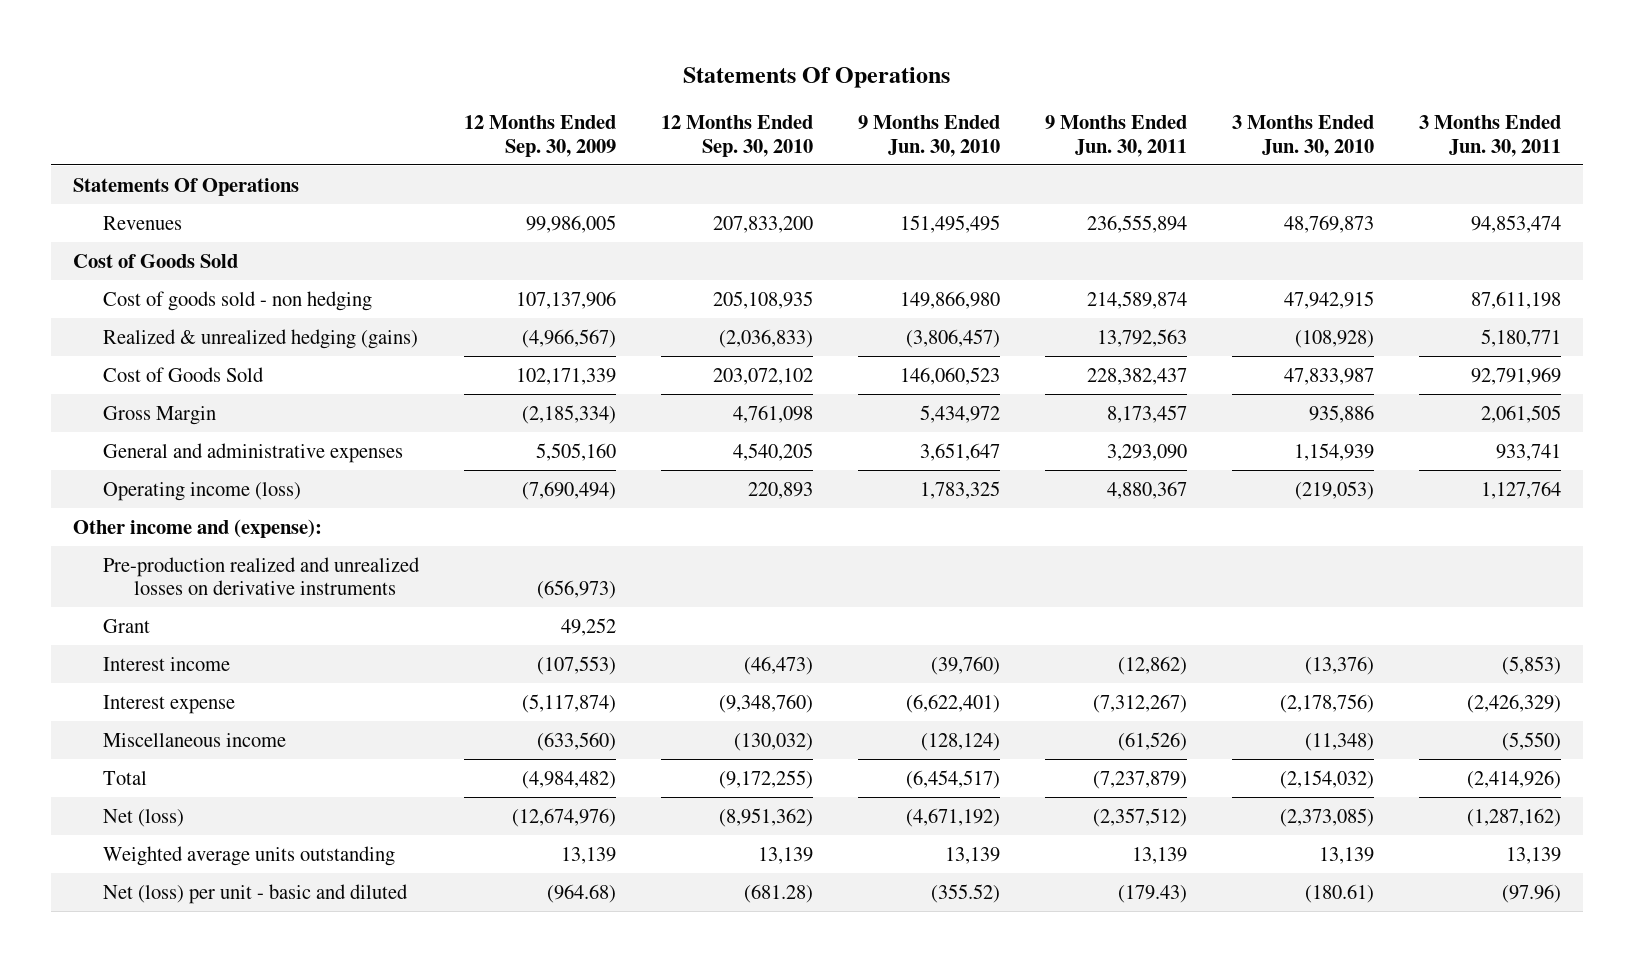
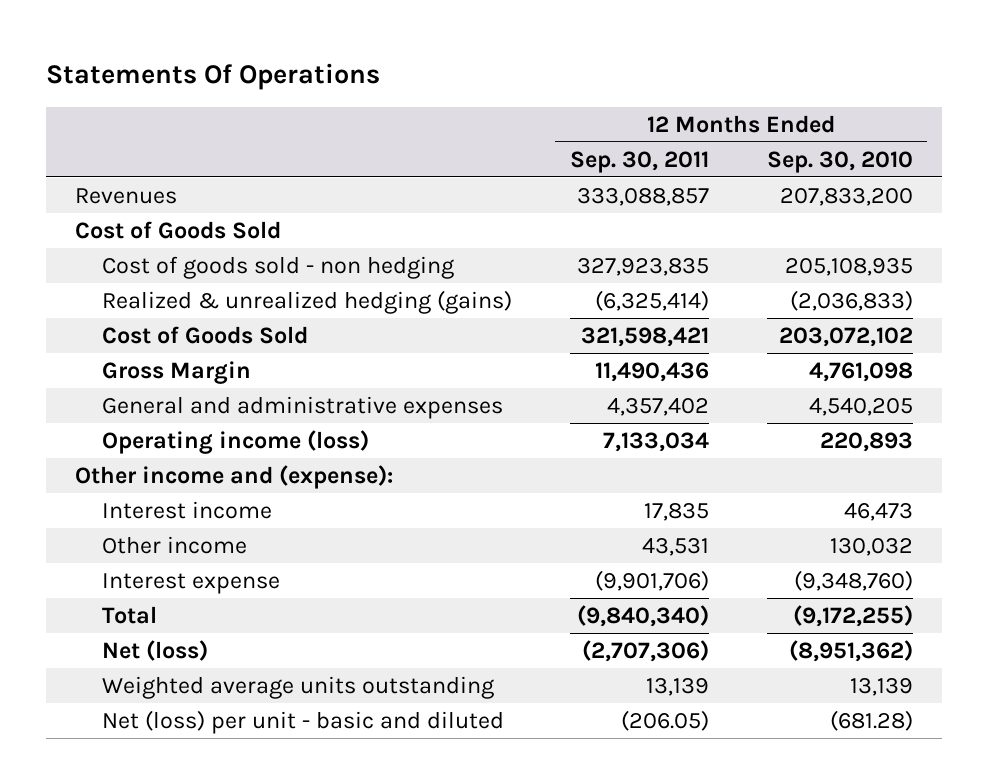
- | 12 Months Ended Sep. 30, 2009 | 12 Months Ended Sep. 30, 2010 | 9 Months Ended Jun. 30, 2010 | 9 Months Ended Jun. 30, 2011 | 3 Months Ended Jun. 30, 2010 | 3 Months Ended Jun. 30, 2011
+ | 12 Months Ended Sep. 30, 2011 | 12 Months Ended Sep. 30, 2010
- Statements Of Operations
- Pre-production realized and unrealized losses on derivative instruments | (656,973) | | | | |
- Grant | 49,252 | | | | |
- Interest income | (107,553) | (46,473) | (39,760) | (12,862) | (13,376) | (5,853)
+ Interest income | 17,835 | 46,473
+ Other income | 43,531 | 130,032
- Miscellaneous income | (633,560) | (130,032) | (128,124) | (61,526) | (11,348) | (5,550)

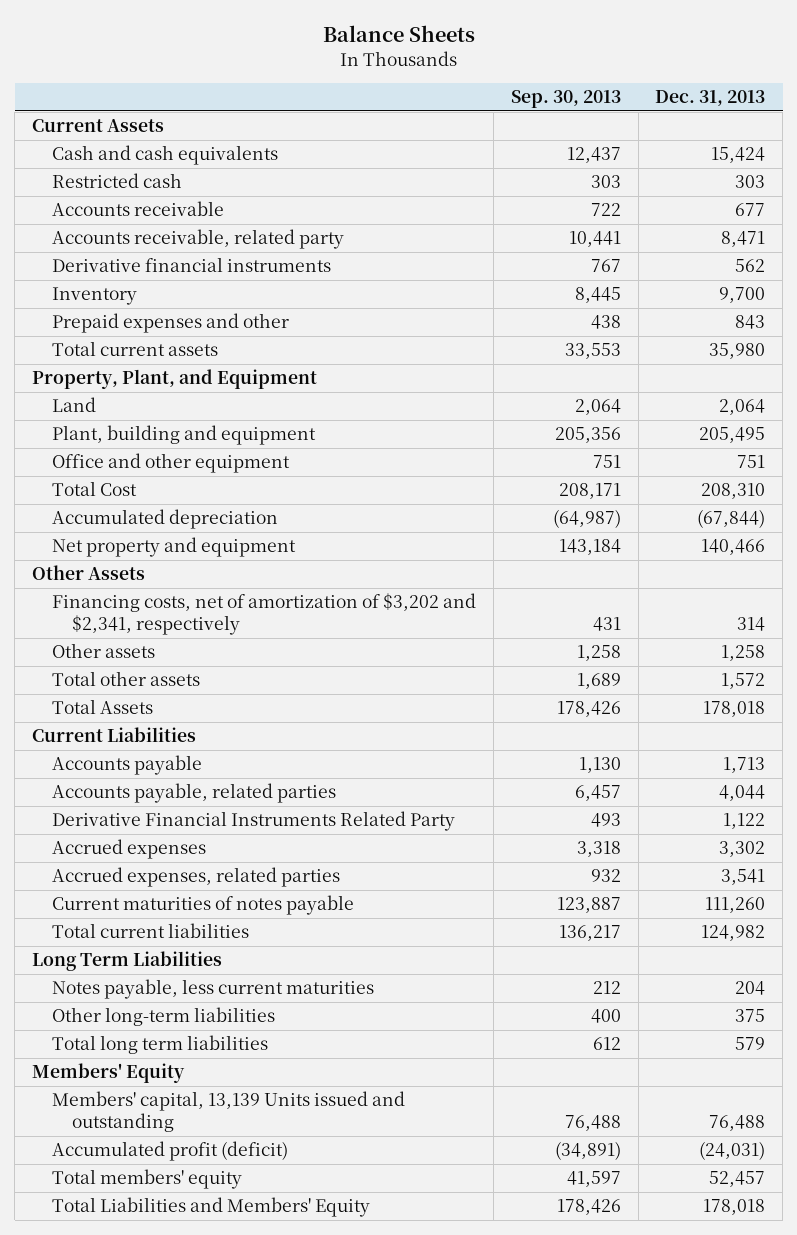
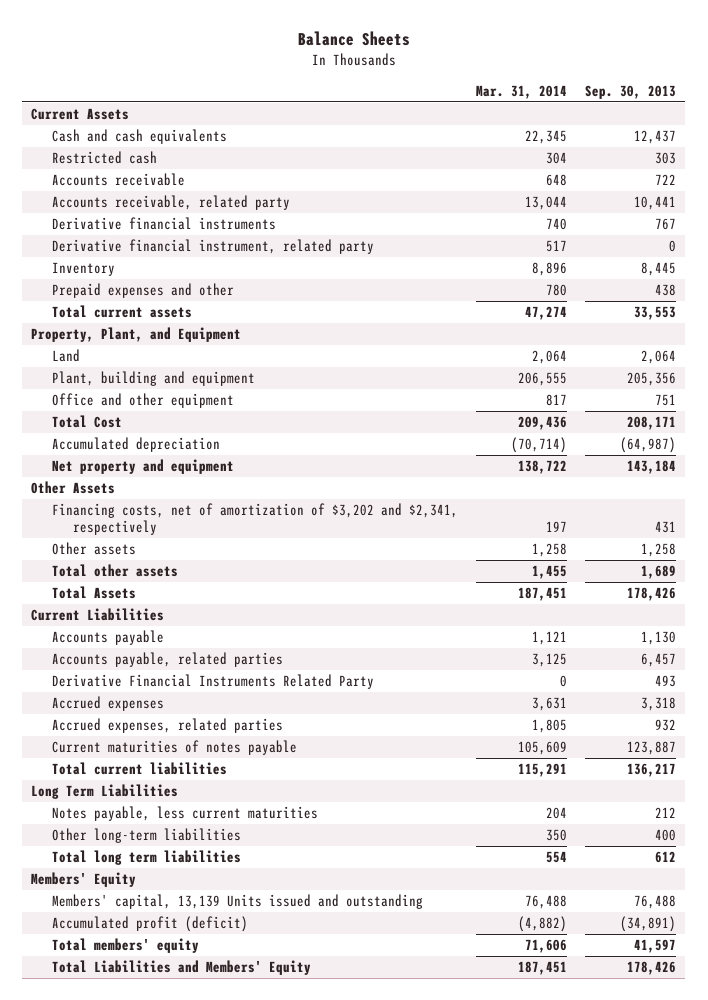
- | Sep. 30, 2013 | Dec. 31, 2013
+ | Mar. 31, 2014 | Sep. 30, 2013
+ Derivative financial instrument, related party | 517 | 0

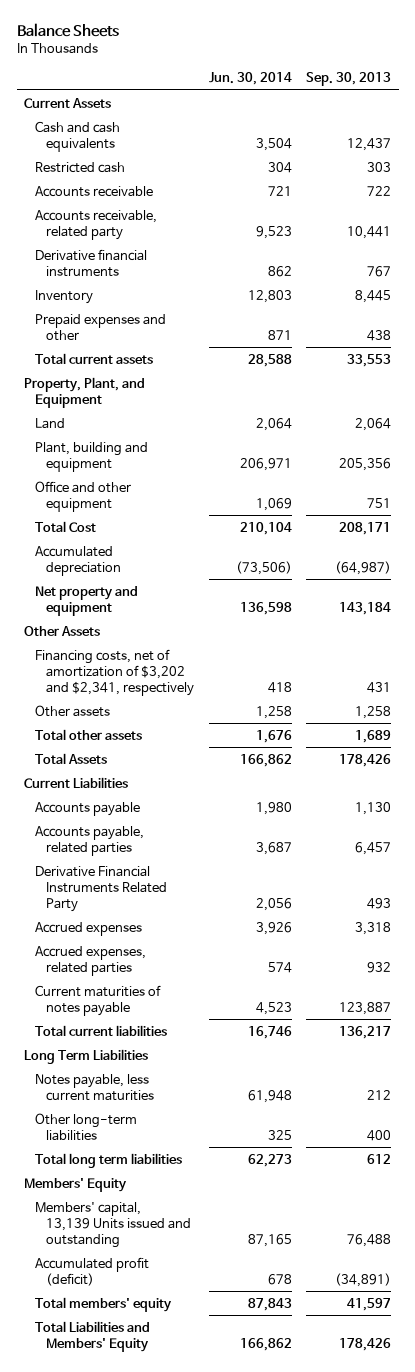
- | Mar. 31, 2014 | Sep. 30, 2013
+ | Jun. 30, 2014 | Sep. 30, 2013
- Derivative financial instrument, related party | 517 | 0

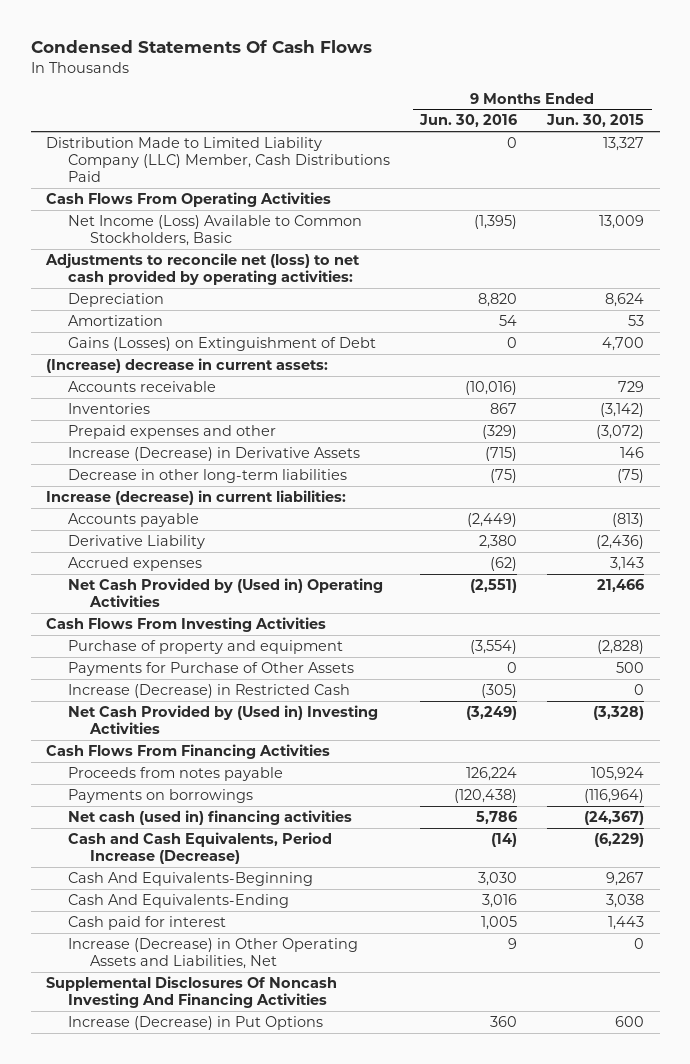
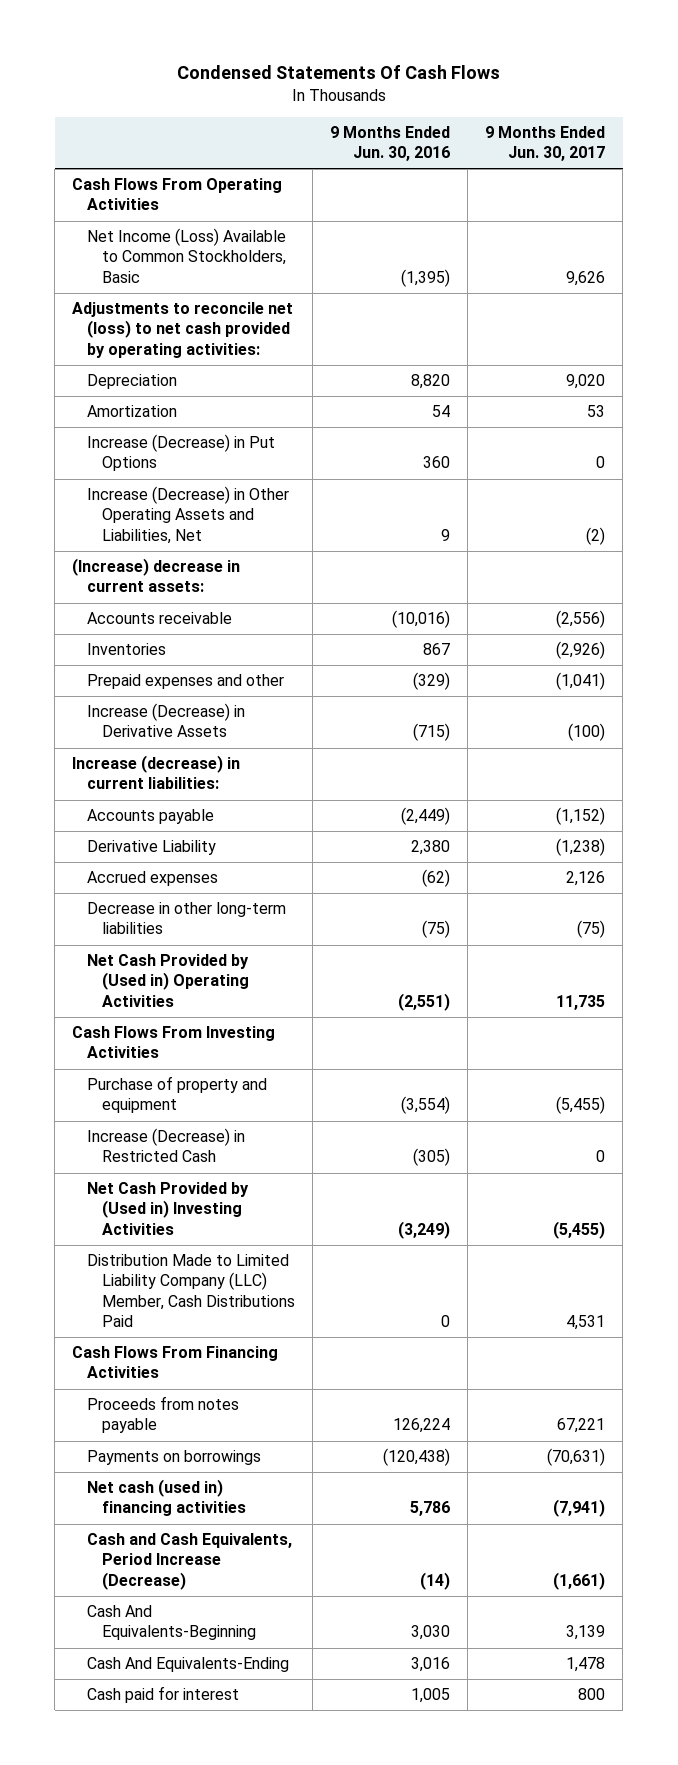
- | 9 Months Ended Jun. 30, 2016 | 9 Months Ended Jun. 30, 2015
+ | 9 Months Ended Jun. 30, 2016 | 9 Months Ended Jun. 30, 2017
- Gains (Losses) on Extinguishment of Debt | 0 | 4,700
moved up: Increase (Decrease) in Put Options | 360 | 0
moved up: Increase (Decrease) in Other Operating Assets and Liabilities, Net | 9 | (2)
moved down: Decrease in other long-term liabilities | (75) | (75)
- Payments for Purchase of Other Assets | 0 | 500
moved down: Distribution Made to Limited Liability Company (LLC) Member, Cash Distributions Paid | 0 | 4,531
- Supplemental Disclosures Of Noncash Investing And Financing Activities

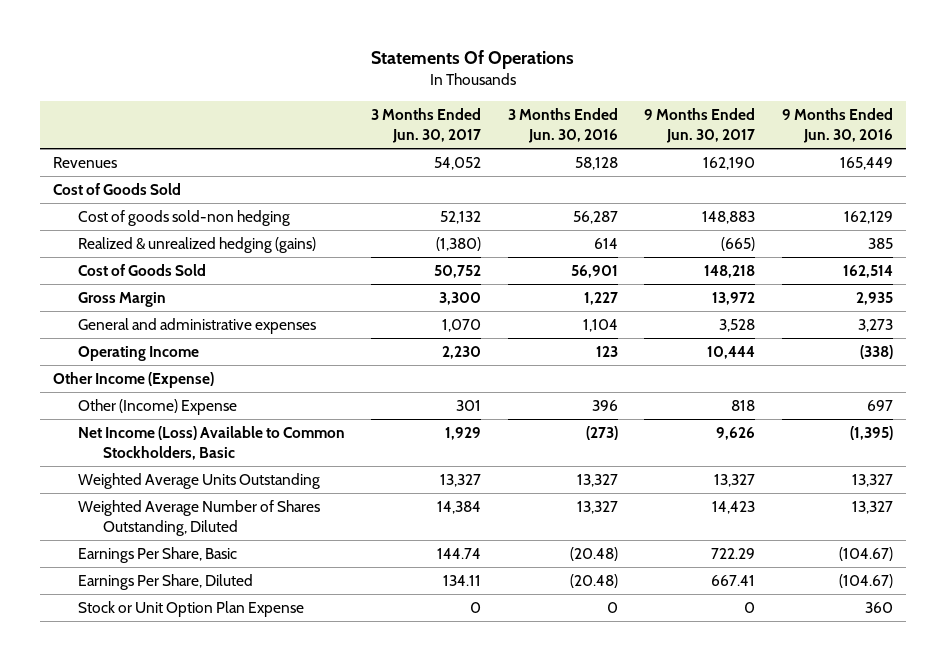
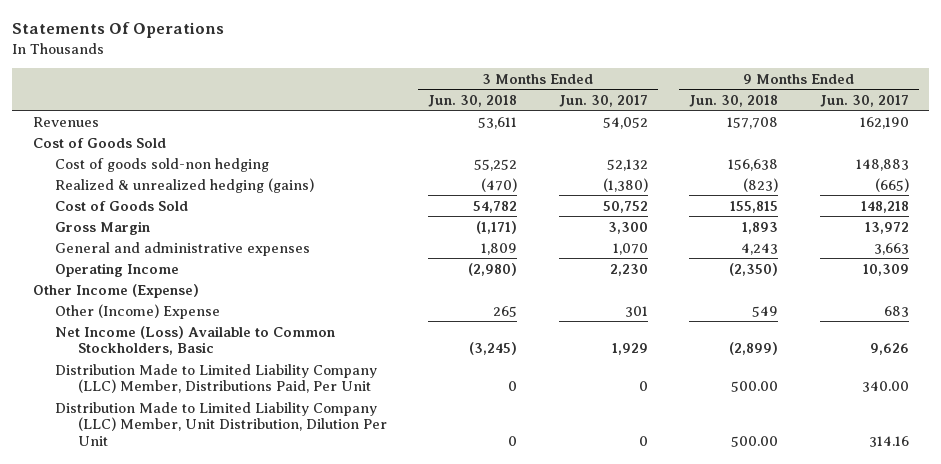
- | 3 Months Ended Jun. 30, 2017 | 3 Months Ended Jun. 30, 2016 | 9 Months Ended Jun. 30, 2017 | 9 Months Ended Jun. 30, 2016
+ | 3 Months Ended Jun. 30, 2018 | 3 Months Ended Jun. 30, 2017 | 9 Months Ended Jun. 30, 2018 | 9 Months Ended Jun. 30, 2017
- General and administrative expenses | 1,070 | 1,104 | 3,528 | 3,273
- Operating Income | 2,230 | 123 | 10,444 | (338)
+ General and administrative expenses | 1,809 | 1,070 | 4,243 | 3,663
+ Operating Income | (2,980) | 2,230 | (2,350) | 10,309
- Other (Income) Expense | 301 | 396 | 818 | 697
+ Other (Income) Expense | 265 | 301 | 549 | 683
- Weighted Average Units Outstanding | 13,327 | 13,327 | 13,327 | 13,327
- Weighted Average Number of Shares Outstanding, Diluted | 14,384 | 13,327 | 14,423 | 13,327
- Earnings Per Share, Basic | 144.74 | (20.48) | 722.29 | (104.67)
- Earnings Per Share, Diluted | 134.11 | (20.48) | 667.41 | (104.67)
- Stock or Unit Option Plan Expense | 0 | 0 | 0 | 360
+ Distribution Made to Limited Liability Company (LLC) Member, Distributions Paid, Per Unit | 0 | 0 | 500.00 | 340.00
+ Distribution Made to Limited Liability Company (LLC) Member, Unit Distribution, Dilution Per Unit | 0 | 0 | 500.00 | 314.16

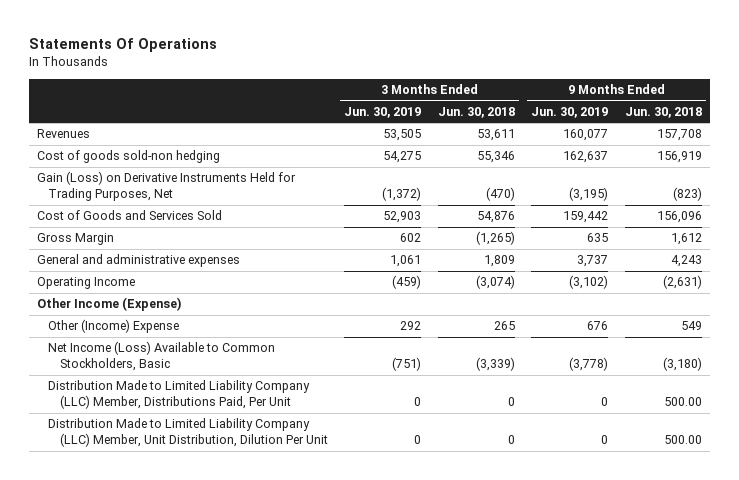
- | 3 Months Ended Jun. 30, 2018 | 3 Months Ended Jun. 30, 2017 | 9 Months Ended Jun. 30, 2018 | 9 Months Ended Jun. 30, 2017
+ | 3 Months Ended Jun. 30, 2019 | 3 Months Ended Jun. 30, 2018 | 9 Months Ended Jun. 30, 2019 | 9 Months Ended Jun. 30, 2018
- Cost of Goods Sold
- Cost of goods sold-non hedging | 55,252 | 52,132 | 156,638 | 148,883
- Realized & unrealized hedging (gains) | (470) | (1,380) | (823) | (665)
- Cost of Goods Sold | 54,782 | 50,752 | 155,815 | 148,218
- Gross Margin | (1,171) | 3,300 | 1,893 | 13,972
+ Cost of goods sold-non hedging | 54,275 | 55,346 | 162,637 | 156,919
+ Gain (Loss) on Derivative Instruments Held for Trading Purposes, Net | (1,372) | (470) | (3,195) | (823)
+ Cost of Goods and Services Sold | 52,903 | 54,876 | 159,442 | 156,096
+ Gross Margin | 602 | (1,265) | 635 | 1,612
- Operating Income | (2,980) | 2,230 | (2,350) | 10,309
+ Operating Income | (459) | (3,074) | (3,102) | (2,631)
- Net Income (Loss) Available to Common Stockholders, Basic | (3,245) | 1,929 | (2,899) | 9,626
+ Net Income (Loss) Available to Common Stockholders, Basic | (751) | (3,339) | (3,778) | (3,180)

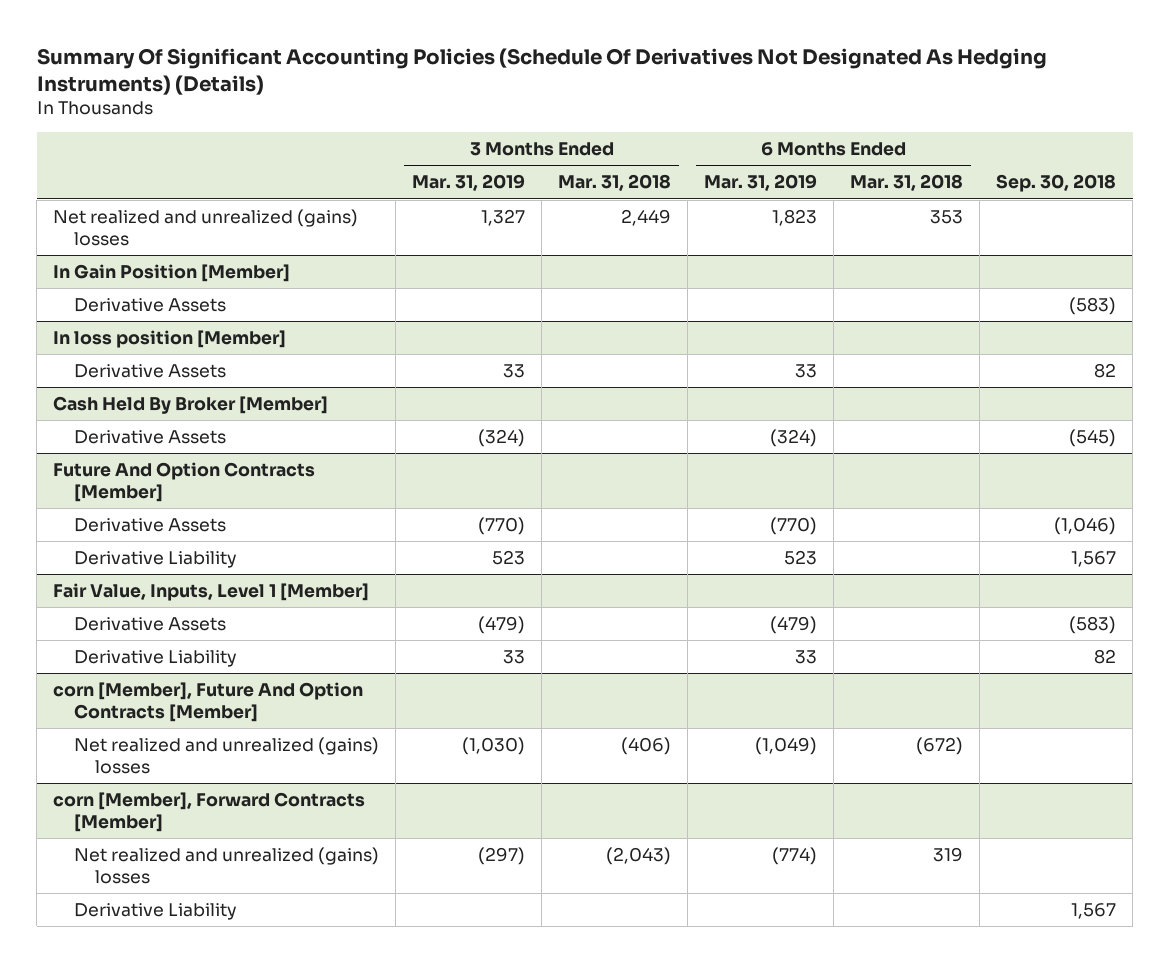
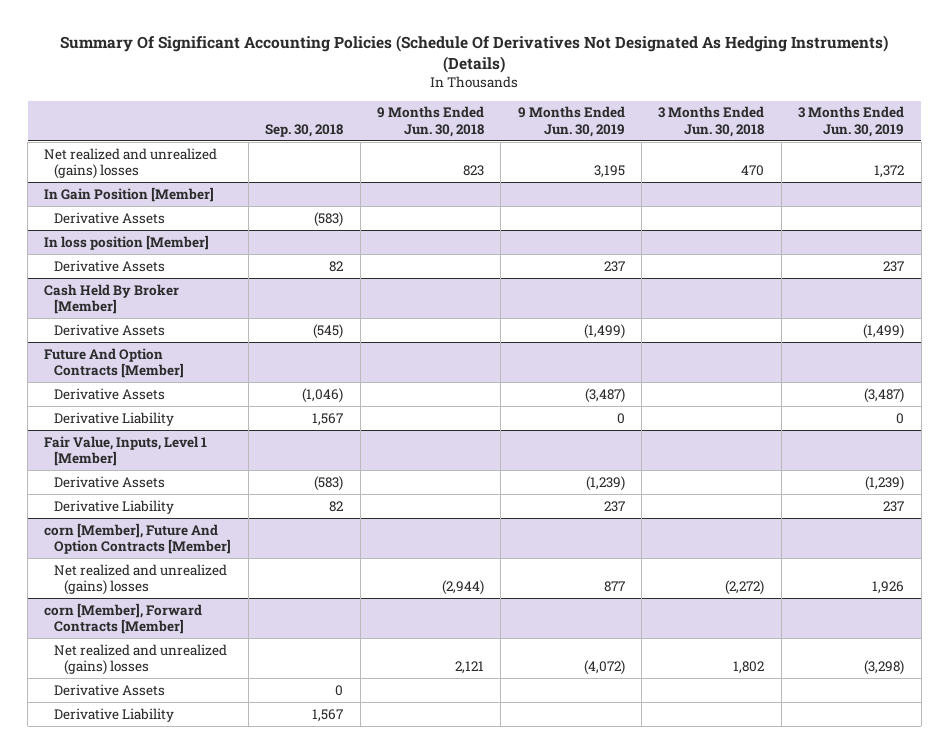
- | 3 Months Ended Mar. 31, 2019 | 3 Months Ended Mar. 31, 2018 | 6 Months Ended Mar. 31, 2019 | 6 Months Ended Mar. 31, 2018 | Sep. 30, 2018
+ | Sep. 30, 2018 | 9 Months Ended Jun. 30, 2018 | 9 Months Ended Jun. 30, 2019 | 3 Months Ended Jun. 30, 2018 | 3 Months Ended Jun. 30, 2019
@ corn [Member], Forward Contracts [Member]
+ Derivative Assets | 0 | | | |

